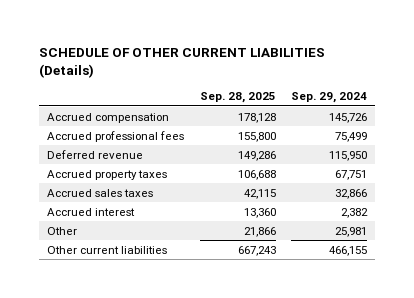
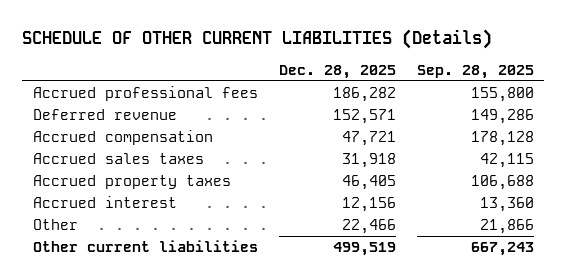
- | Sep. 28, 2025 | Sep. 29, 2024
+ | Dec. 28, 2025 | Sep. 28, 2025
moved down: Accrued compensation | 47,721 | 178,128
moved down: Accrued property taxes | 46,405 | 106,688

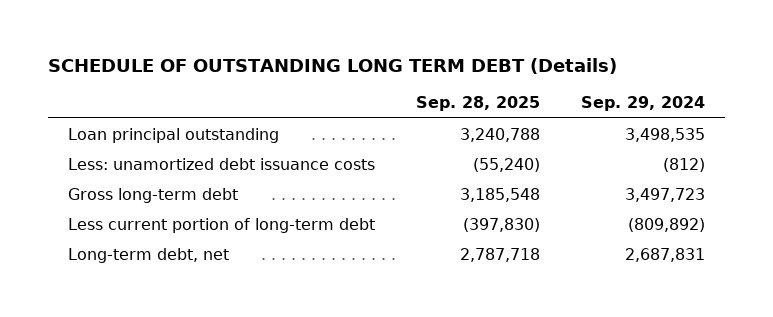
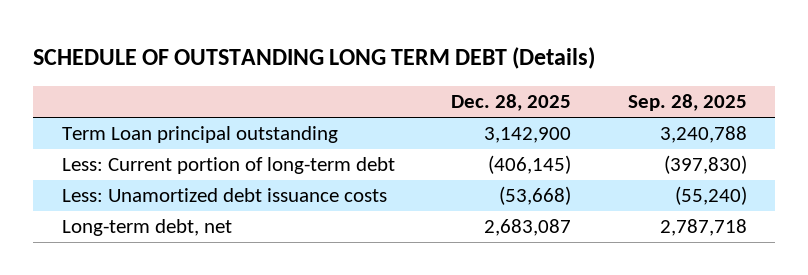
- | Sep. 28, 2025 | Sep. 29, 2024
+ | Dec. 28, 2025 | Sep. 28, 2025
- Loan principal outstanding | 3,240,788 | 3,498,535
- Less: unamortized debt issuance costs | (55,240) | (812)
- Gross long-term debt | 3,185,548 | 3,497,723
- Less current portion of long-term debt | (397,830) | (809,892)
+ Term Loan principal outstanding | 3,142,900 | 3,240,788
+ Less: Current portion of long-term debt | (406,145) | (397,830)
+ Less: Unamortized debt issuance costs | (53,668) | (55,240)

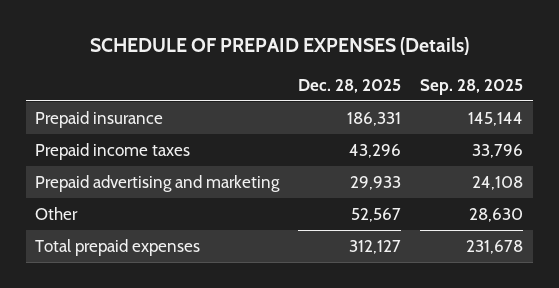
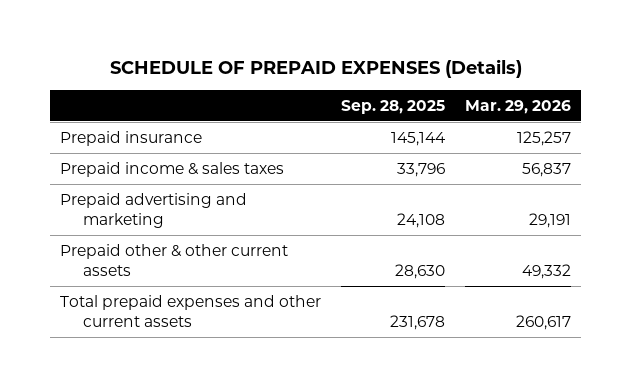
- | Dec. 28, 2025 | Sep. 28, 2025
+ | Sep. 28, 2025 | Mar. 29, 2026
- Prepaid income taxes | 43,296 | 33,796
+ Prepaid income & sales taxes | 33,796 | 56,837
- Other | 52,567 | 28,630
- Total prepaid expenses | 312,127 | 231,678
+ Prepaid other & other current assets | 28,630 | 49,332
+ Total prepaid expenses and other current assets | 231,678 | 260,617

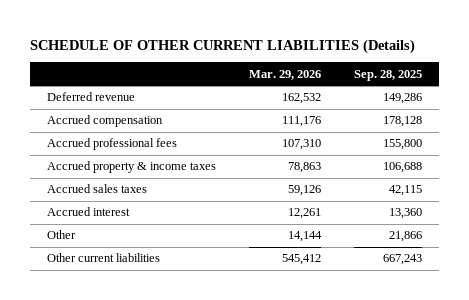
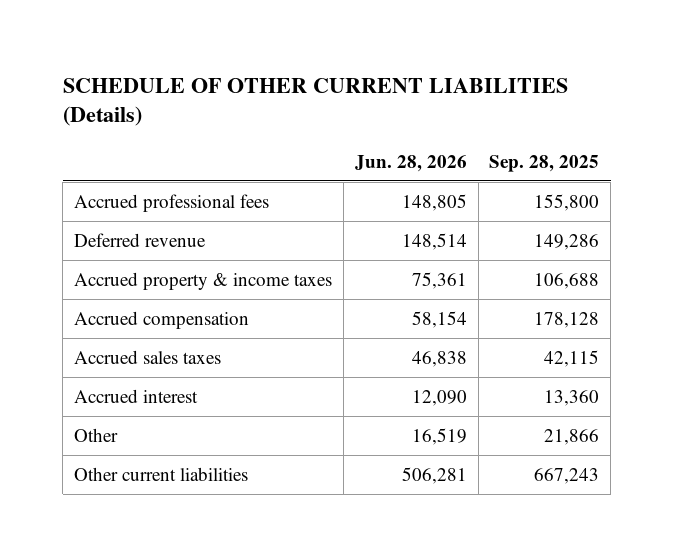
- | Mar. 29, 2026 | Sep. 28, 2025
+ | Jun. 28, 2026 | Sep. 28, 2025
moved down: Deferred revenue | 148,514 | 149,286
moved down: Accrued compensation | 58,154 | 178,128

